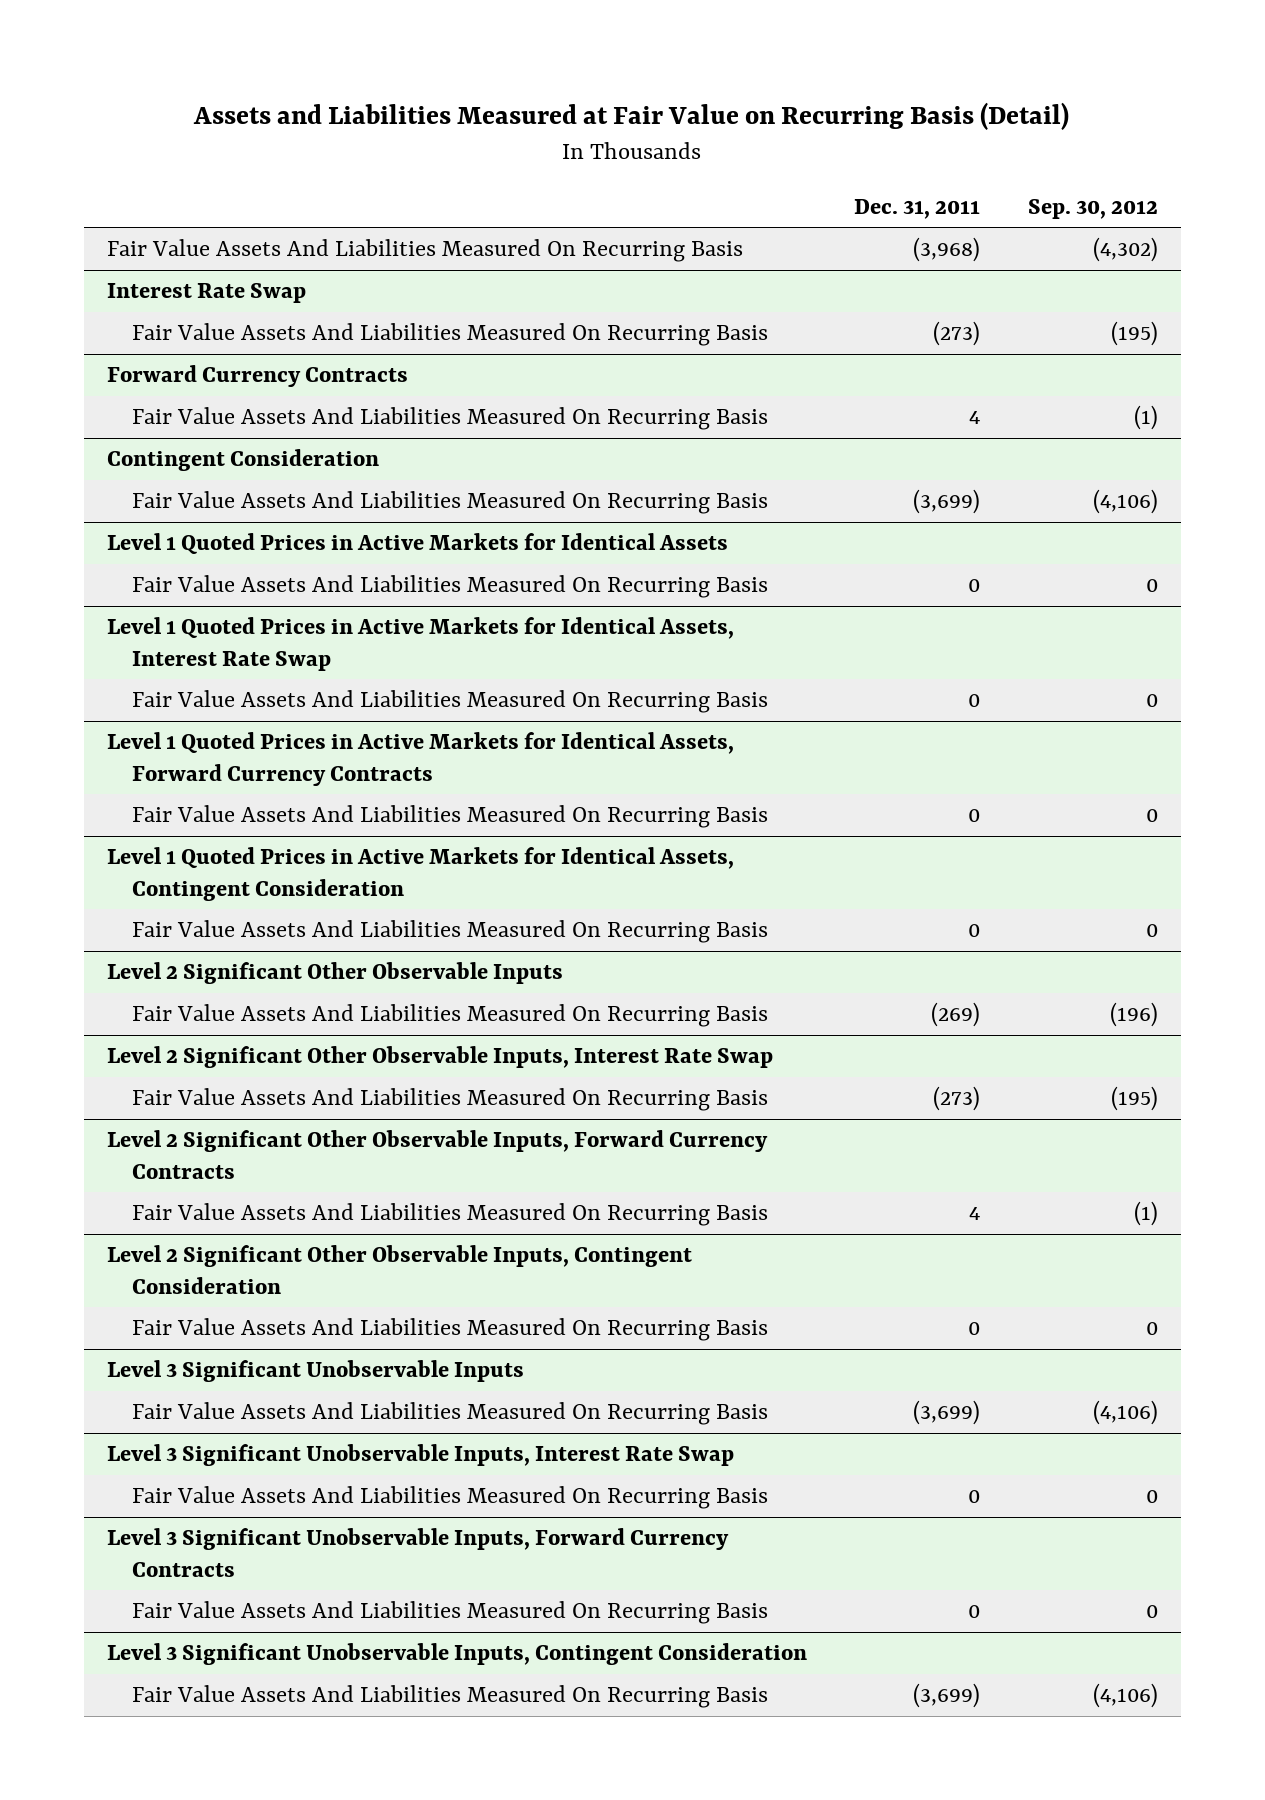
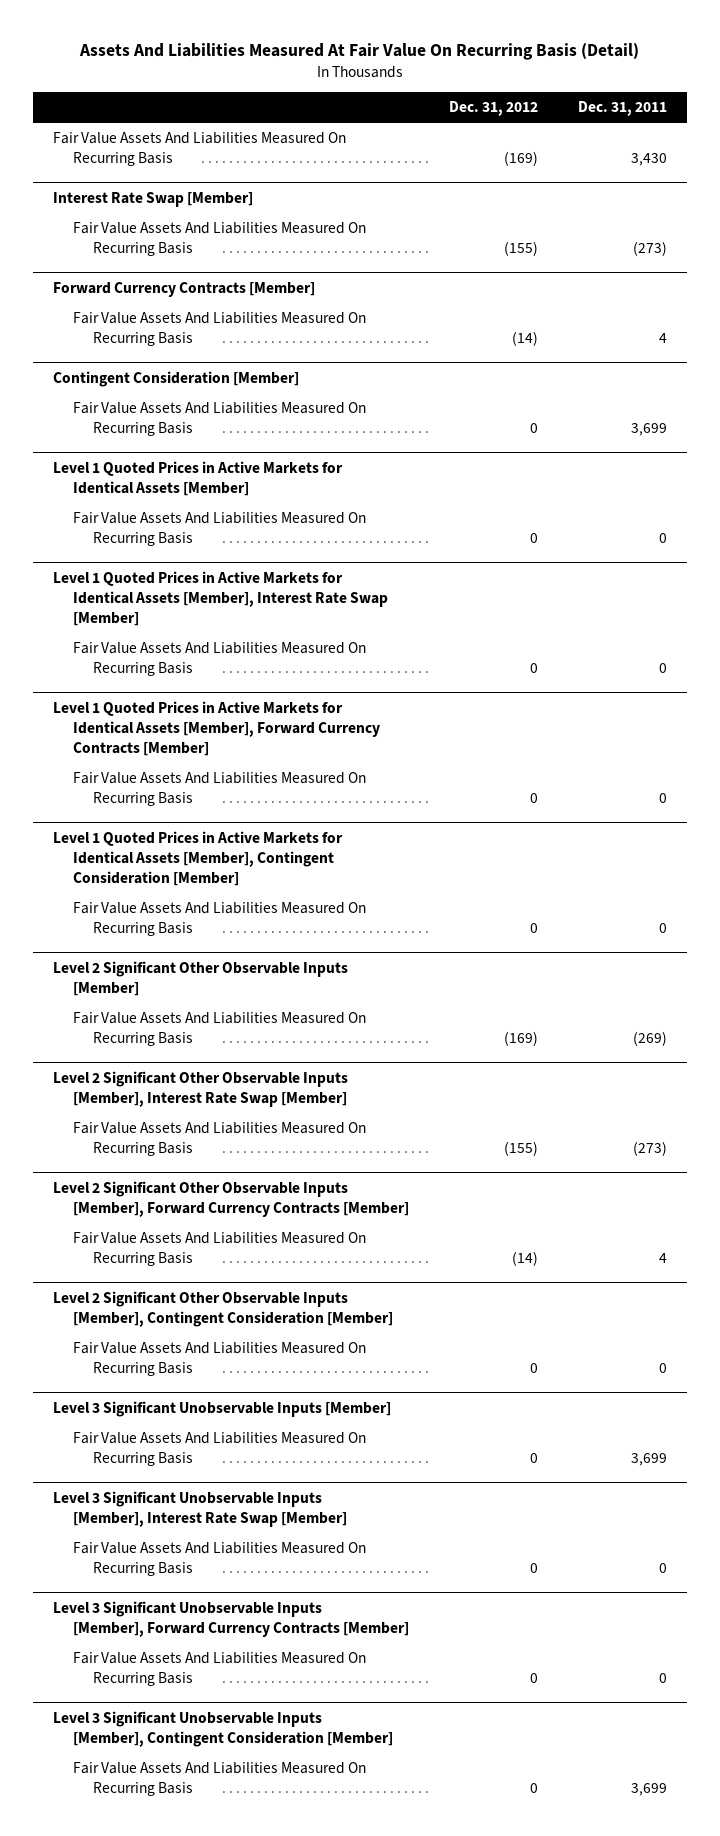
- Assets and Liabilities Measured at Fair Value on Recurring Basis (Detail)
+ Assets And Liabilities Measured At Fair Value On Recurring Basis (Detail)
- | Dec. 31, 2011 | Sep. 30, 2012
+ | Dec. 31, 2012 | Dec. 31, 2011
- Fair Value Assets And Liabilities Measured On Recurring Basis | (3,968) | (4,302)
- Interest Rate Swap
+ Fair Value Assets And Liabilities Measured On Recurring Basis | (169) | 3,430
+ Interest Rate Swap [Member]
- Forward Currency Contracts
+ Forward Currency Contracts [Member]
- Contingent Consideration
- Fair Value Assets And Liabilities Measured On Recurring Basis | (3,699) | (4,106)
- Level 1 Quoted Prices in Active Markets for Identical Assets
+ Contingent Consideration [Member]
+ Fair Value Assets And Liabilities Measured On Recurring Basis | 0 | 3,699
+ Level 1 Quoted Prices in Active Markets for Identical Assets [Member]
- Level 1 Quoted Prices in Active Markets for Identical Assets, Interest Rate Swap
+ Level 1 Quoted Prices in Active Markets for Identical Assets [Member], Interest Rate Swap [Member]
- Level 1 Quoted Prices in Active Markets for Identical Assets, Forward Currency Contracts
+ Level 1 Quoted Prices in Active Markets for Identical Assets [Member], Forward Currency Contracts [Member]
- Level 1 Quoted Prices in Active Markets for Identical Assets, Contingent Consideration
+ Level 1 Quoted Prices in Active Markets for Identical Assets [Member], Contingent Consideration [Member]
- Level 2 Significant Other Observable Inputs
+ Level 2 Significant Other Observable Inputs [Member]
- Level 2 Significant Other Observable Inputs, Interest Rate Swap
+ Level 2 Significant Other Observable Inputs [Member], Interest Rate Swap [Member]
- Level 2 Significant Other Observable Inputs, Forward Currency Contracts
+ Level 2 Significant Other Observable Inputs [Member], Forward Currency Contracts [Member]
- Level 2 Significant Other Observable Inputs, Contingent Consideration
+ Level 2 Significant Other Observable Inputs [Member], Contingent Consideration [Member]
- Level 3 Significant Unobservable Inputs
- Fair Value Assets And Liabilities Measured On Recurring Basis | (3,699) | (4,106)
- Level 3 Significant Unobservable Inputs, Interest Rate Swap
+ Level 3 Significant Unobservable Inputs [Member]
+ Fair Value Assets And Liabilities Measured On Recurring Basis | 0 | 3,699
+ Level 3 Significant Unobservable Inputs [Member], Interest Rate Swap [Member]
- Level 3 Significant Unobservable Inputs, Forward Currency Contracts
+ Level 3 Significant Unobservable Inputs [Member], Forward Currency Contracts [Member]
- Level 3 Significant Unobservable Inputs, Contingent Consideration
- Fair Value Assets And Liabilities Measured On Recurring Basis | (3,699) | (4,106)
+ Level 3 Significant Unobservable Inputs [Member], Contingent Consideration [Member]
+ Fair Value Assets And Liabilities Measured On Recurring Basis | 0 | 3,699

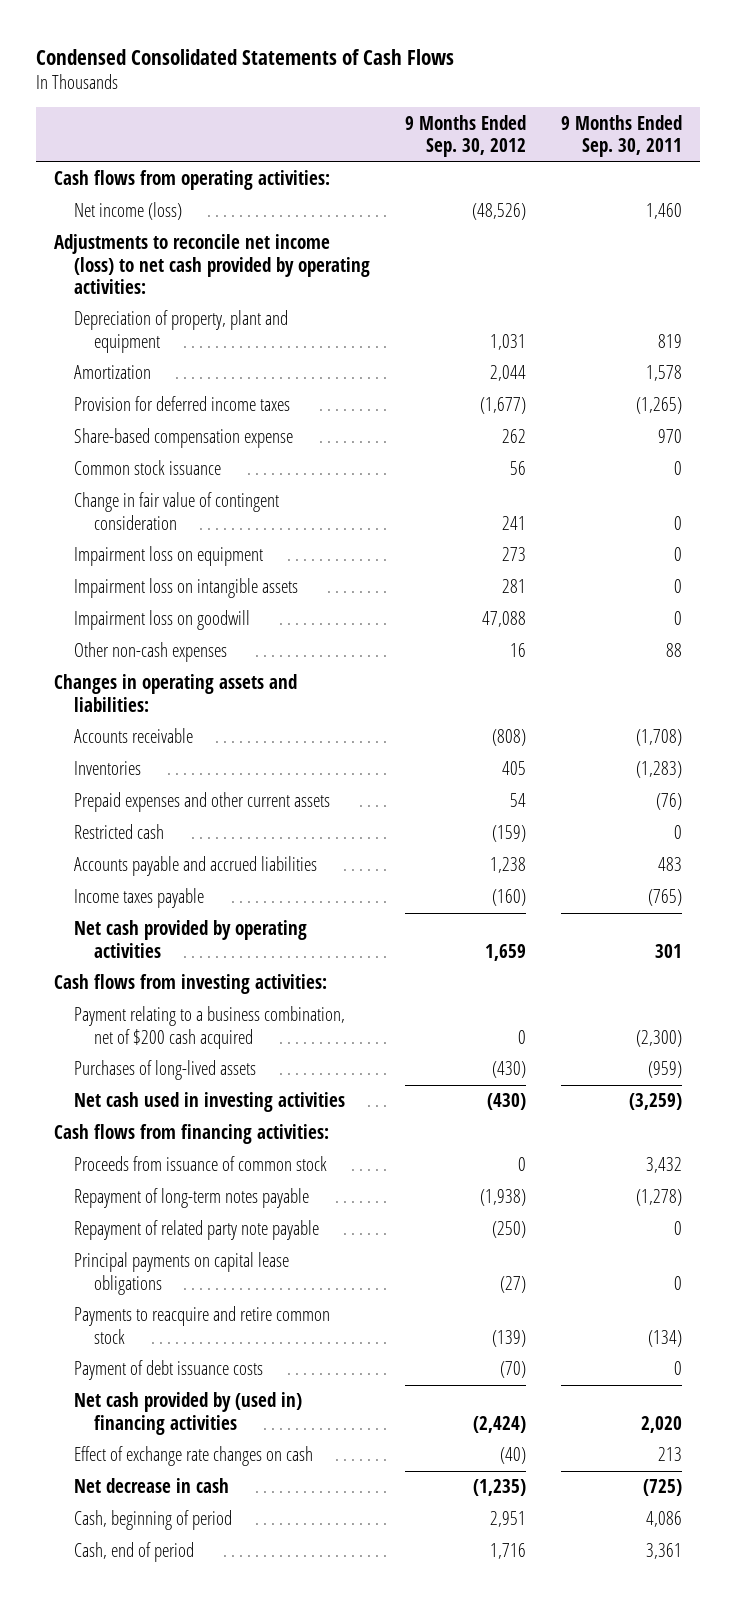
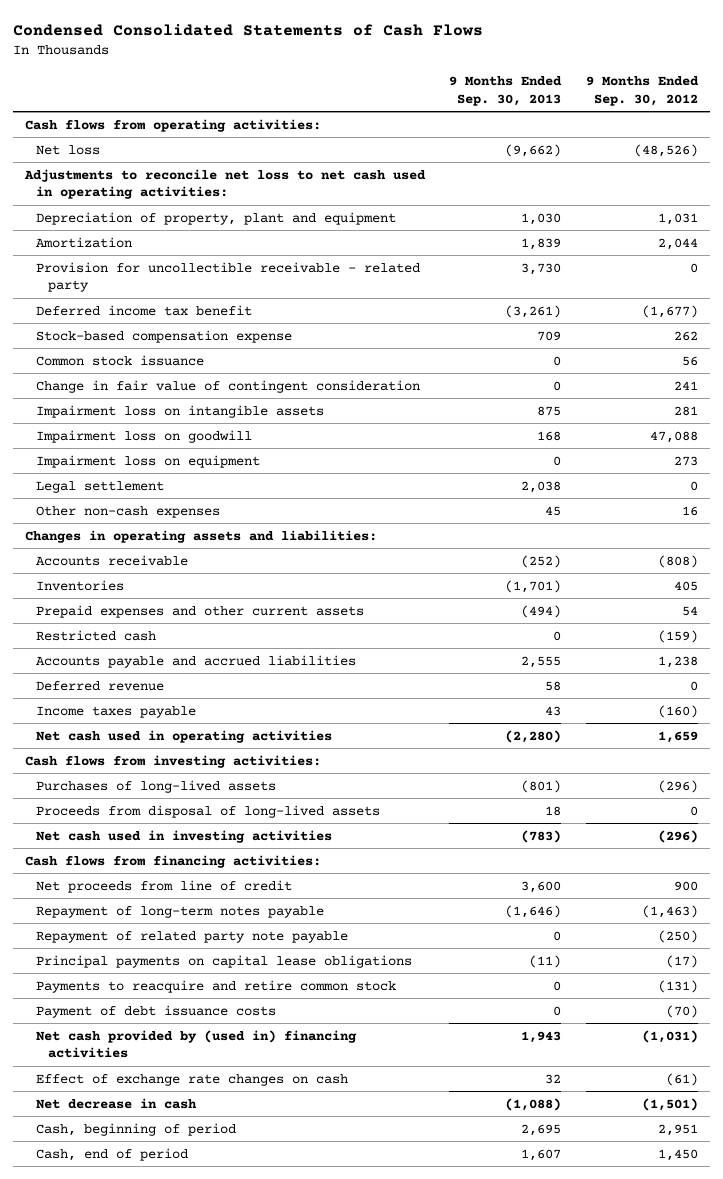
- | 9 Months Ended Sep. 30, 2012 | 9 Months Ended Sep. 30, 2011
+ | 9 Months Ended Sep. 30, 2013 | 9 Months Ended Sep. 30, 2012
- Net income (loss) | (48,526) | 1,460
- Adjustments to reconcile net income (loss) to net cash provided by operating activities:
+ Net loss | (9,662) | (48,526)
+ Adjustments to reconcile net loss to net cash used in operating activities:
- Provision for deferred income taxes | (1,677) | (1,265)
- Share-based compensation expense | 262 | 970
+ Provision for uncollectible receivable - related party | 3,730 | 0
+ Deferred income tax benefit | (3,261) | (1,677)
+ Stock-based compensation expense | 709 | 262
moved down: Impairment loss on equipment | 0 | 273
+ Legal settlement | 2,038 | 0
+ Deferred revenue | 58 | 0
- Net cash provided by operating activities | 1,659 | 301
+ Net cash used in operating activities | (2,280) | 1,659
- Payment relating to a business combination, net of $200 cash acquired | 0 | (2,300)
- Purchases of long-lived assets | (430) | (959)
- Net cash used in investing activities | (430) | (3,259)
+ Purchases of long-lived assets | (801) | (296)
+ Proceeds from disposal of long-lived assets | 18 | 0
+ Net cash used in investing activities | (783) | (296)
- Proceeds from issuance of common stock | 0 | 3,432
- Repayment of long-term notes payable | (1,938) | (1,278)
+ Net proceeds from line of credit | 3,600 | 900
+ Repayment of long-term notes payable | (1,646) | (1,463)
- Principal payments on capital lease obligations | (27) | 0
- Payments to reacquire and retire common stock | (139) | (134)
+ Principal payments on capital lease obligations | (11) | (17)
+ Payments to reacquire and retire common stock | 0 | (131)
- Net cash provided by (used in) financing activities | (2,424) | 2,020
- Effect of exchange rate changes on cash | (40) | 213
- Net decrease in cash | (1,235) | (725)
+ Net cash provided by (used in) financing activities | 1,943 | (1,031)
+ Effect of exchange rate changes on cash | 32 | (61)
+ Net decrease in cash | (1,088) | (1,501)
- Cash, end of period | 1,716 | 3,361
+ Cash, end of period | 1,607 | 1,450

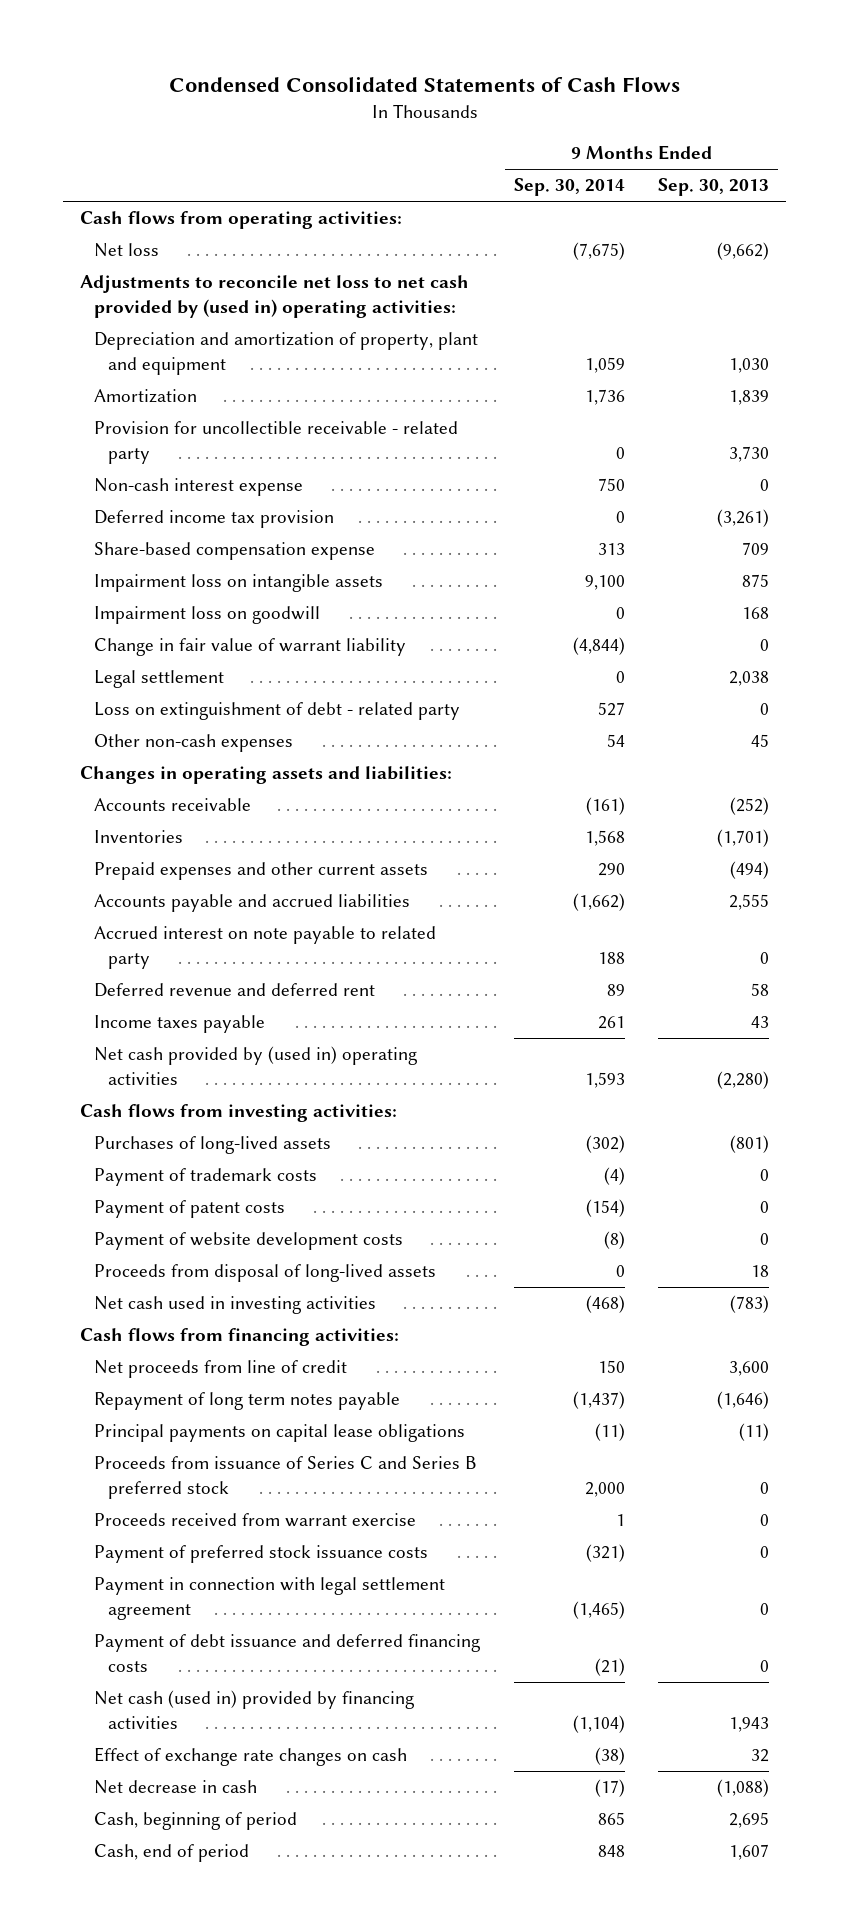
- | 9 Months Ended Sep. 30, 2013 | 9 Months Ended Sep. 30, 2012
+ | 9 Months Ended Sep. 30, 2014 | 9 Months Ended Sep. 30, 2013
- Adjustments to reconcile net loss to net cash used in operating activities:
- Depreciation of property, plant and equipment | 1,030 | 1,031
+ Adjustments to reconcile net loss to net cash provided by (used in) operating activities:
+ Depreciation and amortization of property, plant and equipment | 1,059 | 1,030
- Deferred income tax benefit | (3,261) | (1,677)
- Stock-based compensation expense | 709 | 262
- Common stock issuance | 0 | 56
- Change in fair value of contingent consideration | 0 | 241
+ Non-cash interest expense | 750 | 0
+ Deferred income tax provision | 0 | (3,261)
+ Share-based compensation expense | 313 | 709
- Impairment loss on equipment | 0 | 273
+ Change in fair value of warrant liability | (4,844) | 0
+ Loss on extinguishment of debt - related party | 527 | 0
- Restricted cash | 0 | (159)
- Deferred revenue | 58 | 0
+ Accrued interest on note payable to related party | 188 | 0
+ Deferred revenue and deferred rent | 89 | 58
- Net cash used in operating activities | (2,280) | 1,659
+ Net cash provided by (used in) operating activities | 1,593 | (2,280)
+ Payment of trademark costs | (4) | 0
+ Payment of patent costs | (154) | 0
+ Payment of website development costs | (8) | 0
- Repayment of long-term notes payable | (1,646) | (1,463)
- Repayment of related party note payable | 0 | (250)
+ Repayment of long term notes payable | (1,437) | (1,646)
- Payments to reacquire and retire common stock | 0 | (131)
- Payment of debt issuance costs | 0 | (70)
- Net cash provided by (used in) financing activities | 1,943 | (1,031)
+ Proceeds from issuance of Series C and Series B preferred stock | 2,000 | 0
+ Proceeds received from warrant exercise | 1 | 0
+ Payment of preferred stock issuance costs | (321) | 0
+ Payment in connection with legal settlement agreement | (1,465) | 0
+ Payment of debt issuance and deferred financing costs | (21) | 0
+ Net cash (used in) provided by financing activities | (1,104) | 1,943

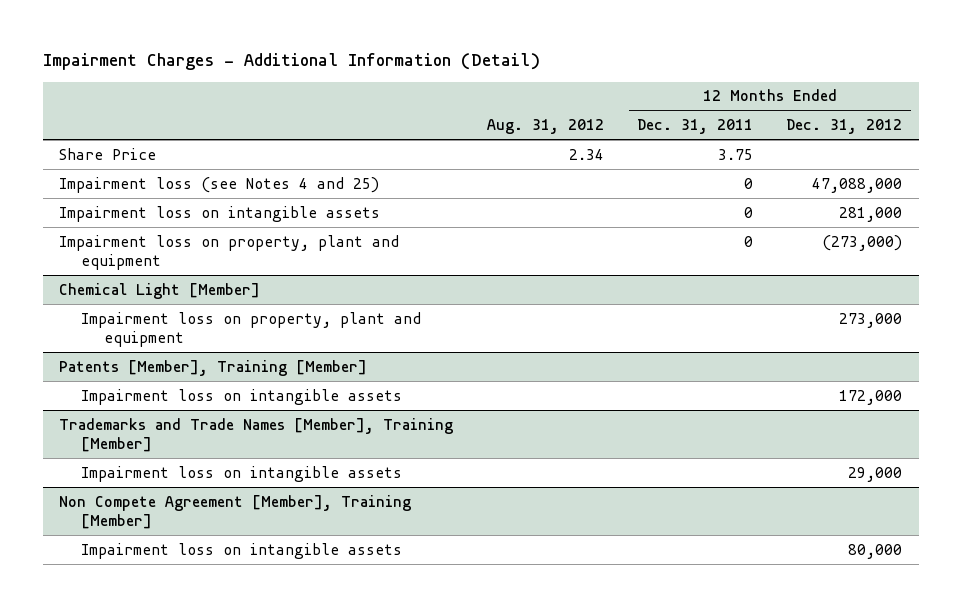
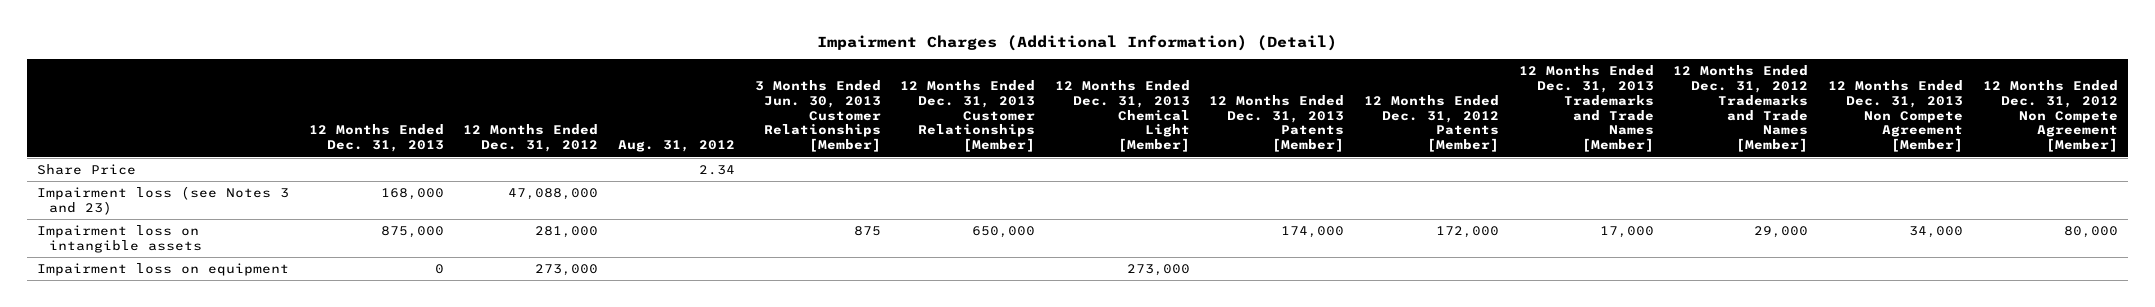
- Impairment Charges - Additional Information (Detail)
+ Impairment Charges (Additional Information) (Detail)
- | Aug. 31, 2012 | 12 Months Ended Dec. 31, 2011 | 12 Months Ended Dec. 31, 2012
+ | 12 Months Ended Dec. 31, 2013 | 12 Months Ended Dec. 31, 2012 | Aug. 31, 2012 | 3 Months Ended Jun. 30, 2013 Customer Relationships [Member] | 12 Months Ended Dec. 31, 2013 Customer Relationships [Member] | 12 Months Ended Dec. 31, 2013 Chemical Light [Member] | 12 Months Ended Dec. 31, 2013 Patents [Member] | 12 Months Ended Dec. 31, 2012 Patents [Member] | 12 Months Ended Dec. 31, 2013 Trademarks and Trade Names [Member] | 12 Months Ended Dec. 31, 2012 Trademarks and Trade Names [Member] | 12 Months Ended Dec. 31, 2013 Non Compete Agreement [Member] | 12 Months Ended Dec. 31, 2012 Non Compete Agreement [Member]
- Impairment loss (see Notes 4 and 25) | | 0 | 47,088,000
+ Impairment loss (see Notes 3 and 23) | 168,000 | 47,088,000 | | | | | | | | | |
- Impairment loss on property, plant and equipment | | 0 | (273,000)
- Chemical Light [Member]
- Impairment loss on property, plant and equipment | | | 273,000
- Patents [Member], Training [Member]
- Impairment loss on intangible assets | | | 172,000
- Trademarks and Trade Names [Member], Training [Member]
- Impairment loss on intangible assets | | | 29,000
- Non Compete Agreement [Member], Training [Member]
- Impairment loss on intangible assets | | | 80,000
+ Impairment loss on equipment | 0 | 273,000 | | | | 273,000 | | | | | |

